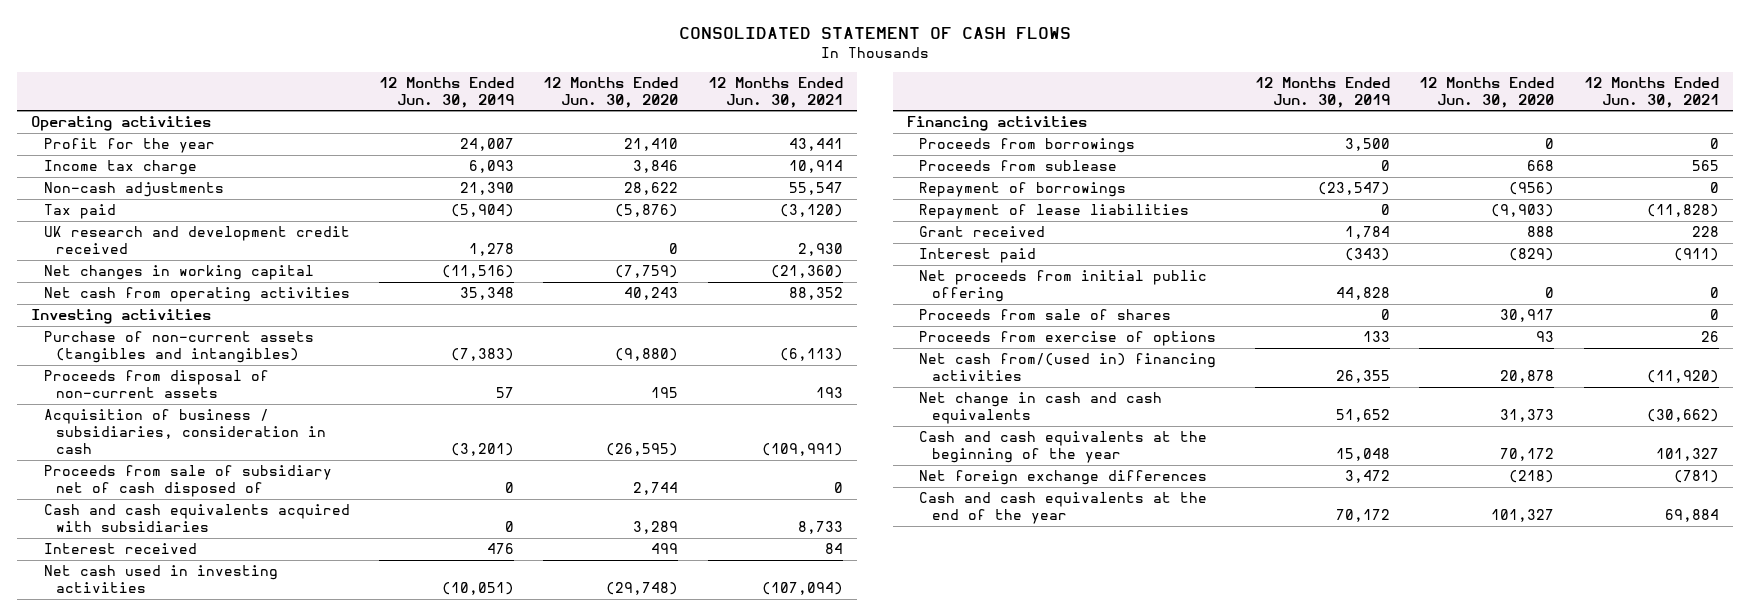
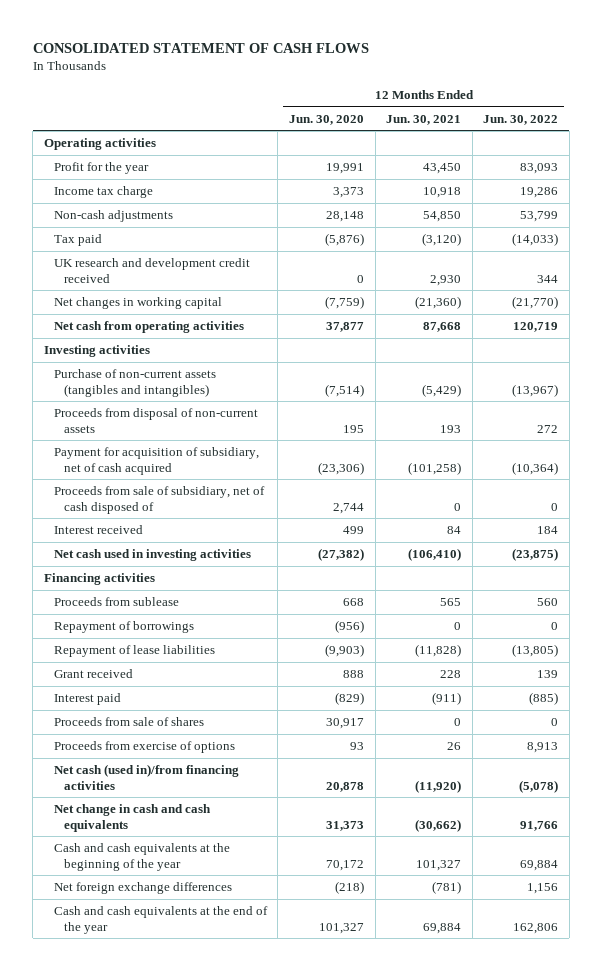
- | 12 Months Ended Jun. 30, 2019 | 12 Months Ended Jun. 30, 2020 | 12 Months Ended Jun. 30, 2021
+ | 12 Months Ended Jun. 30, 2020 | 12 Months Ended Jun. 30, 2021 | 12 Months Ended Jun. 30, 2022
- Profit for the year | 24,007 | 21,410 | 43,441
- Income tax charge | 6,093 | 3,846 | 10,914
- Non-cash adjustments | 21,390 | 28,622 | 55,547
+ Profit for the year | 19,991 | 43,450 | 83,093
+ Income tax charge | 3,373 | 10,918 | 19,286
+ Non-cash adjustments | 28,148 | 54,850 | 53,799
- Net cash from operating activities | 35,348 | 40,243 | 88,352
+ Net cash from operating activities | 37,877 | 87,668 | 120,719
- Purchase of non-current assets (tangibles and intangibles) | (7,383) | (9,880) | (6,113)
+ Purchase of non-current assets (tangibles and intangibles) | (7,514) | (5,429) | (13,967)
- Acquisition of business / subsidiaries, consideration in cash | (3,201) | (26,595) | (109,991)
- Proceeds from sale of subsidiary net of cash disposed of | 0 | 2,744 | 0
- Cash and cash equivalents acquired with subsidiaries | 0 | 3,289 | 8,733
+ Payment for acquisition of subsidiary, net of cash acquired | (23,306) | (101,258) | (10,364)
+ Proceeds from sale of subsidiary, net of cash disposed of | 2,744 | 0 | 0
- Net cash used in investing activities | (10,051) | (29,748) | (107,094)
+ Net cash used in investing activities | (27,382) | (106,410) | (23,875)
- Proceeds from borrowings | 3,500 | 0 | 0
- Net proceeds from initial public offering | 44,828 | 0 | 0
- Net cash from/(used in) financing activities | 26,355 | 20,878 | (11,920)
+ Net cash (used in)/from financing activities | 20,878 | (11,920) | (5,078)

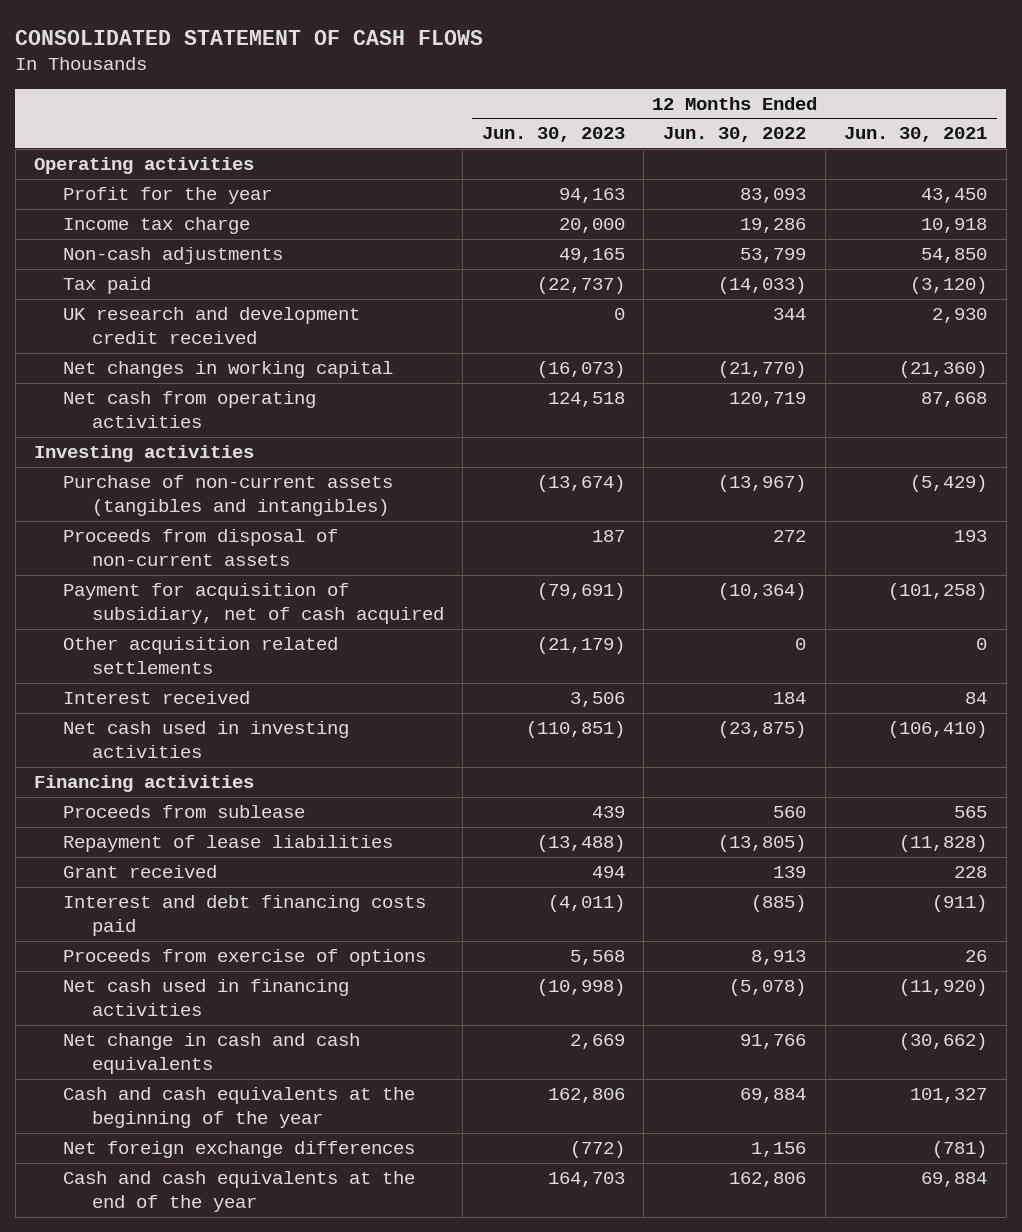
- | 12 Months Ended Jun. 30, 2020 | 12 Months Ended Jun. 30, 2021 | 12 Months Ended Jun. 30, 2022
+ | 12 Months Ended Jun. 30, 2023 | 12 Months Ended Jun. 30, 2022 | 12 Months Ended Jun. 30, 2021
- Proceeds from sale of subsidiary, net of cash disposed of | 2,744 | 0 | 0
+ Other acquisition related settlements | (21,179) | 0 | 0
- Repayment of borrowings | (956) | 0 | 0
- Interest paid | (829) | (911) | (885)
- Proceeds from sale of shares | 30,917 | 0 | 0
+ Interest and debt financing costs paid | (4,011) | (885) | (911)
- Net cash (used in)/from financing activities | 20,878 | (11,920) | (5,078)
+ Net cash used in financing activities | (10,998) | (5,078) | (11,920)

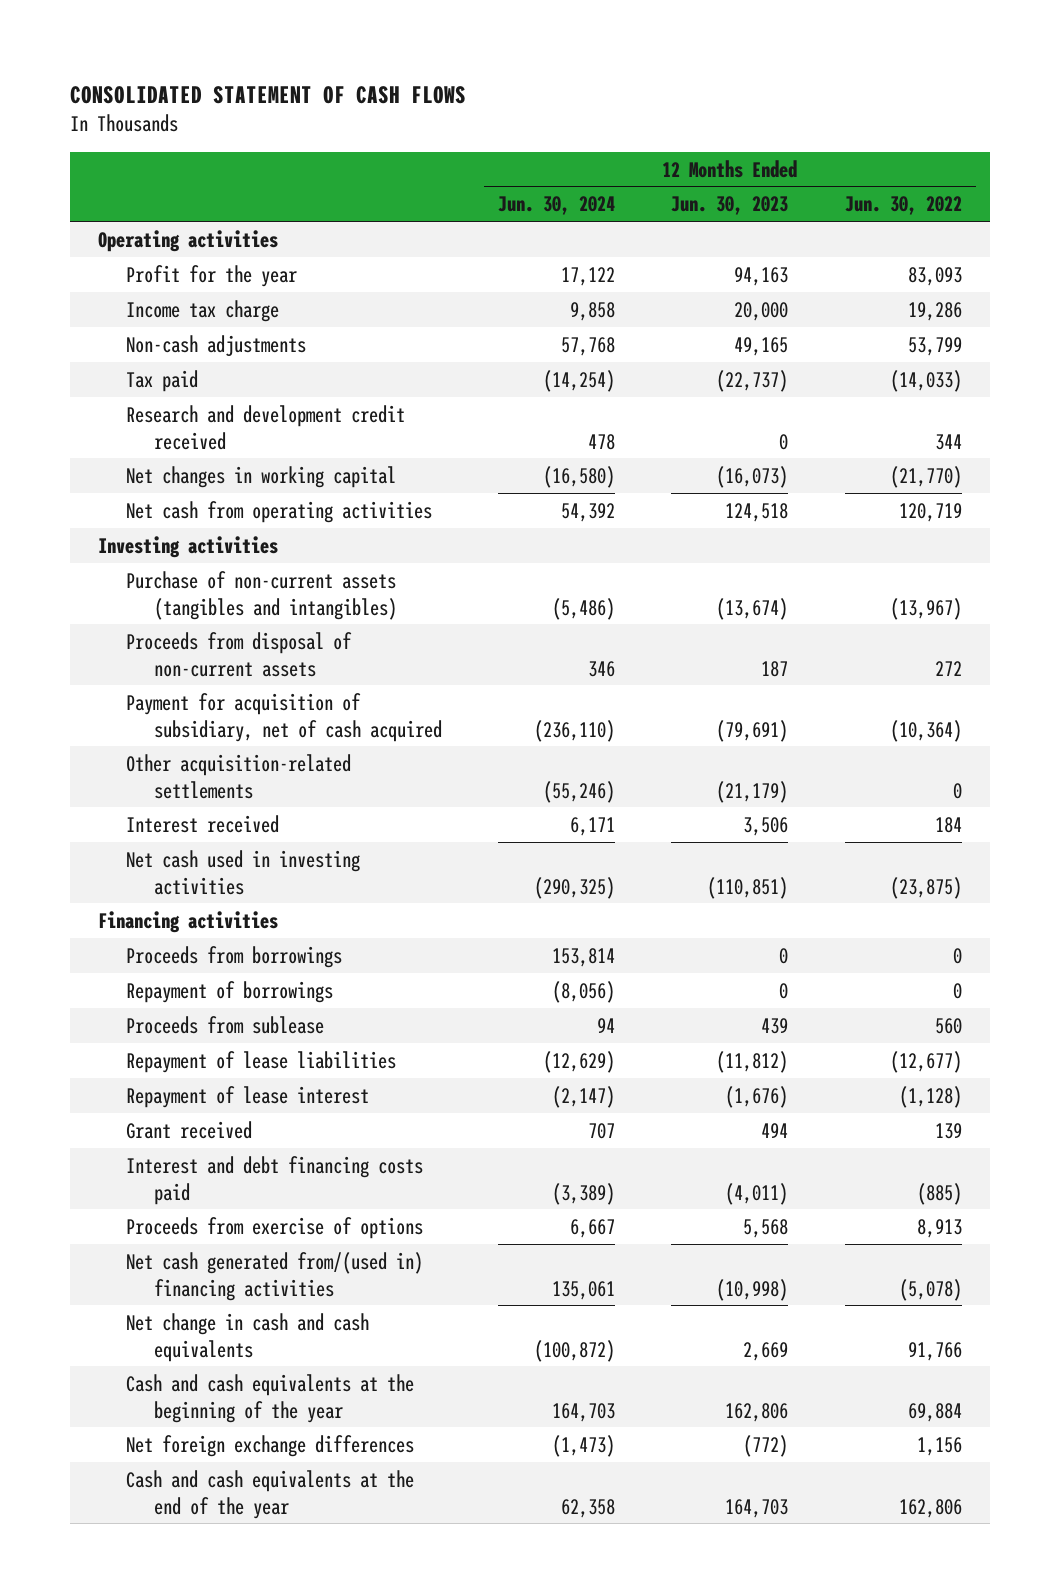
- | 12 Months Ended Jun. 30, 2023 | 12 Months Ended Jun. 30, 2022 | 12 Months Ended Jun. 30, 2021
+ | 12 Months Ended Jun. 30, 2024 | 12 Months Ended Jun. 30, 2023 | 12 Months Ended Jun. 30, 2022
- UK research and development credit received | 0 | 344 | 2,930
+ Research and development credit received | 478 | 0 | 344
- Other acquisition related settlements | (21,179) | 0 | 0
+ Other acquisition-related settlements | (55,246) | (21,179) | 0
+ Proceeds from borrowings | 153,814 | 0 | 0
+ Repayment of borrowings | (8,056) | 0 | 0
- Repayment of lease liabilities | (13,488) | (13,805) | (11,828)
+ Repayment of lease liabilities | (12,629) | (11,812) | (12,677)
+ Repayment of lease interest | (2,147) | (1,676) | (1,128)
- Net cash used in financing activities | (10,998) | (5,078) | (11,920)
+ Net cash generated from/(used in) financing activities | 135,061 | (10,998) | (5,078)

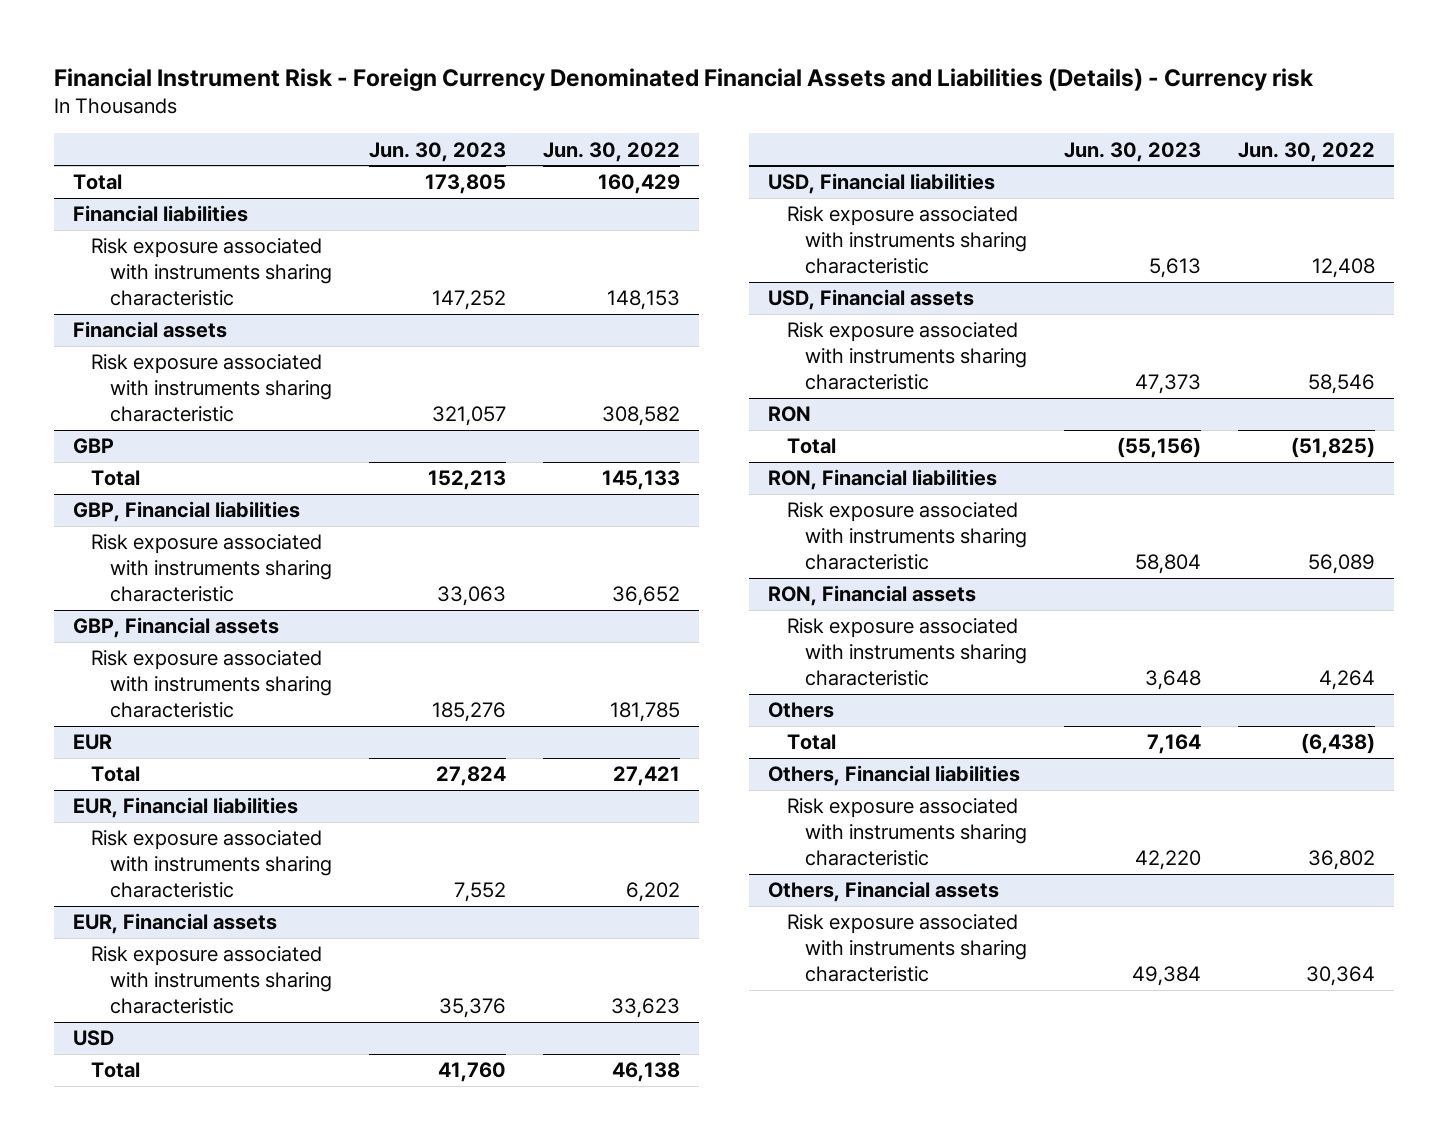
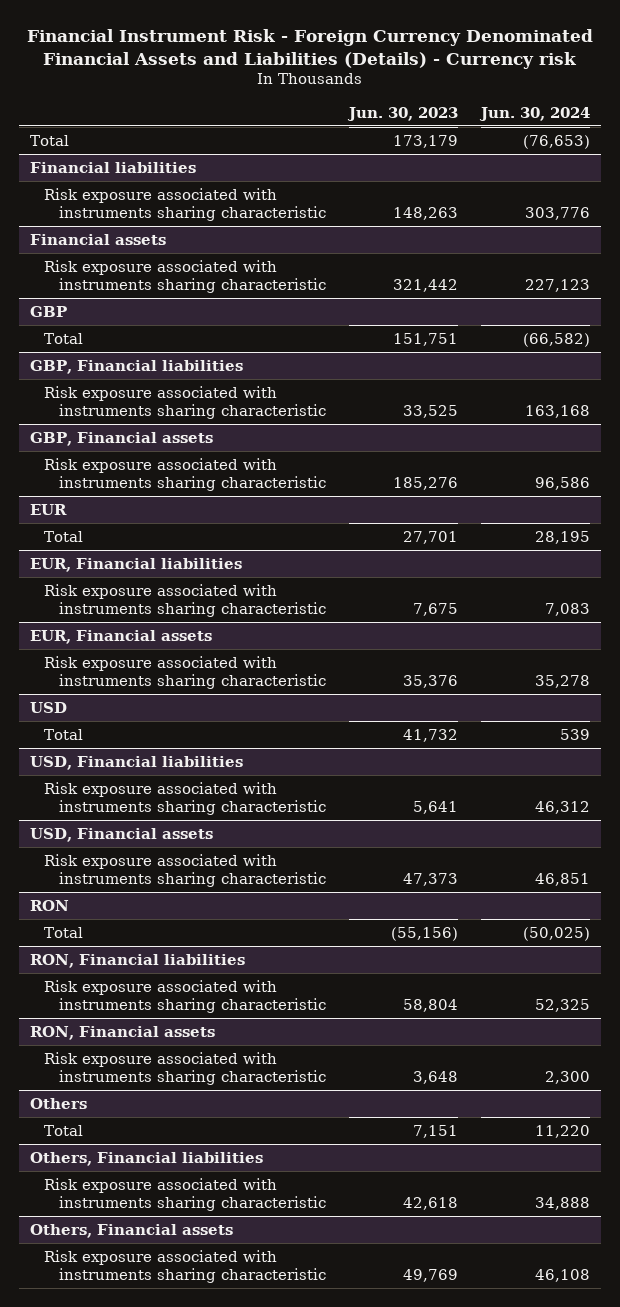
- | Jun. 30, 2023 | Jun. 30, 2022
+ | Jun. 30, 2023 | Jun. 30, 2024
- Total | 173,805 | 160,429
+ Total | 173,179 | (76,653)
@ Financial liabilities
- Risk exposure associated with instruments sharing characteristic | 147,252 | 148,153
+ Risk exposure associated with instruments sharing characteristic | 148,263 | 303,776
@ Financial assets
- Risk exposure associated with instruments sharing characteristic | 321,057 | 308,582
+ Risk exposure associated with instruments sharing characteristic | 321,442 | 227,123
@ GBP
- Total | 152,213 | 145,133
+ Total | 151,751 | (66,582)
@ GBP, Financial liabilities
- Risk exposure associated with instruments sharing characteristic | 33,063 | 36,652
+ Risk exposure associated with instruments sharing characteristic | 33,525 | 163,168
@ EUR
- Total | 27,824 | 27,421
+ Total | 27,701 | 28,195
@ EUR, Financial liabilities
- Risk exposure associated with instruments sharing characteristic | 7,552 | 6,202
+ Risk exposure associated with instruments sharing characteristic | 7,675 | 7,083
@ USD
- Total | 41,760 | 46,138
+ Total | 41,732 | 539
@ USD, Financial liabilities
- Risk exposure associated with instruments sharing characteristic | 5,613 | 12,408
+ Risk exposure associated with instruments sharing characteristic | 5,641 | 46,312
@ Others
- Total | 7,164 | (6,438)
+ Total | 7,151 | 11,220
@ Others, Financial liabilities
- Risk exposure associated with instruments sharing characteristic | 42,220 | 36,802
+ Risk exposure associated with instruments sharing characteristic | 42,618 | 34,888
@ Others, Financial assets
- Risk exposure associated with instruments sharing characteristic | 49,384 | 30,364
+ Risk exposure associated with instruments sharing characteristic | 49,769 | 46,108

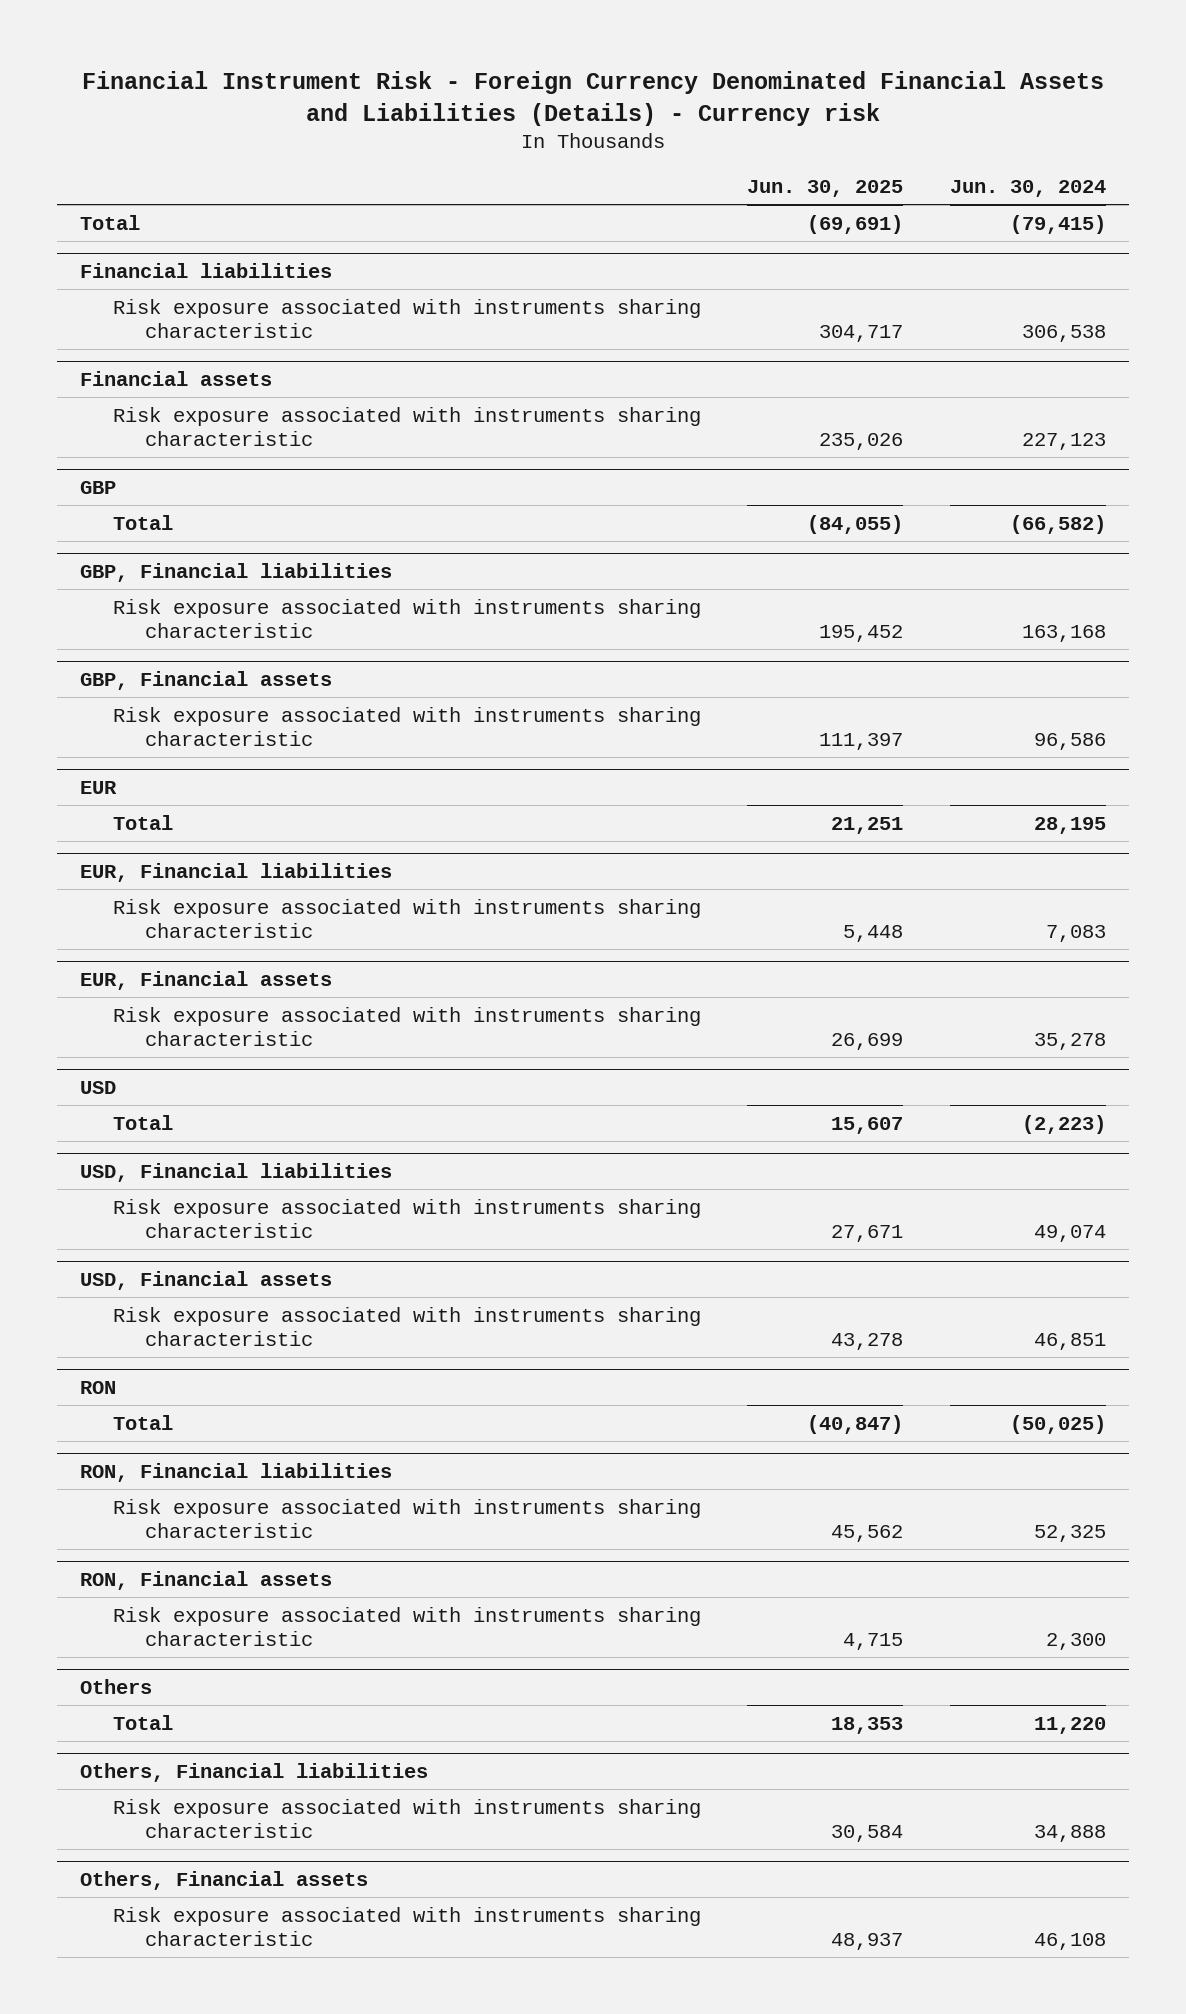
- | Jun. 30, 2023 | Jun. 30, 2024
+ | Jun. 30, 2025 | Jun. 30, 2024
- Total | 173,179 | (76,653)
+ Total | (69,691) | (79,415)
@ Financial liabilities
- Risk exposure associated with instruments sharing characteristic | 148,263 | 303,776
+ Risk exposure associated with instruments sharing characteristic | 304,717 | 306,538
@ USD
- Total | 41,732 | 539
+ Total | 15,607 | (2,223)
@ USD, Financial liabilities
- Risk exposure associated with instruments sharing characteristic | 5,641 | 46,312
+ Risk exposure associated with instruments sharing characteristic | 27,671 | 49,074

